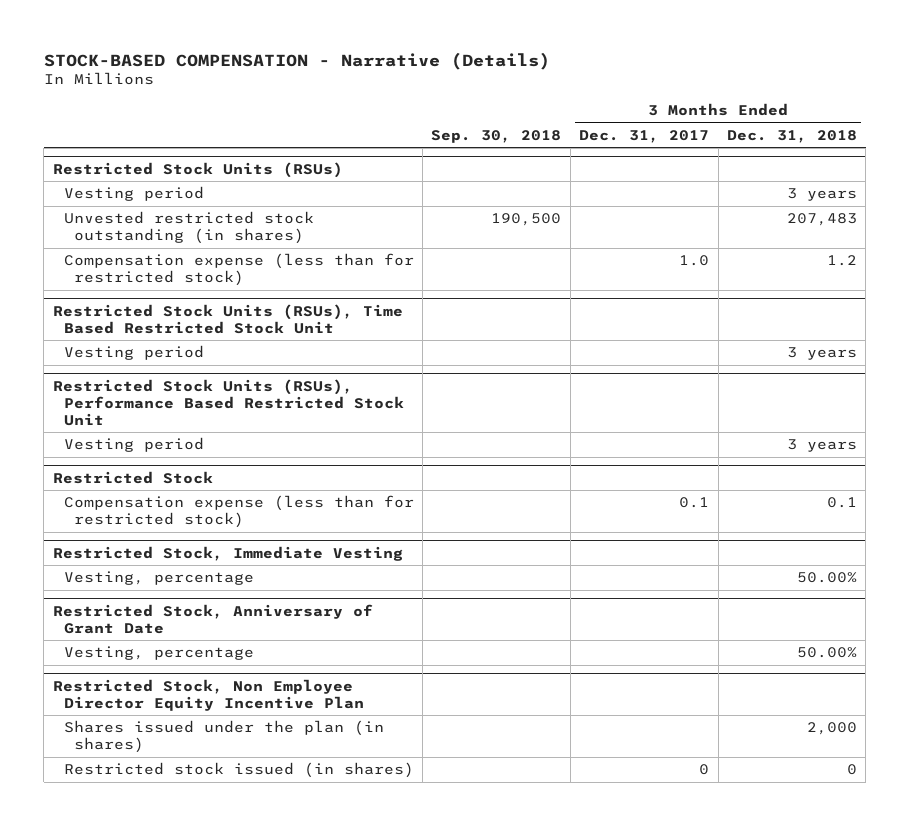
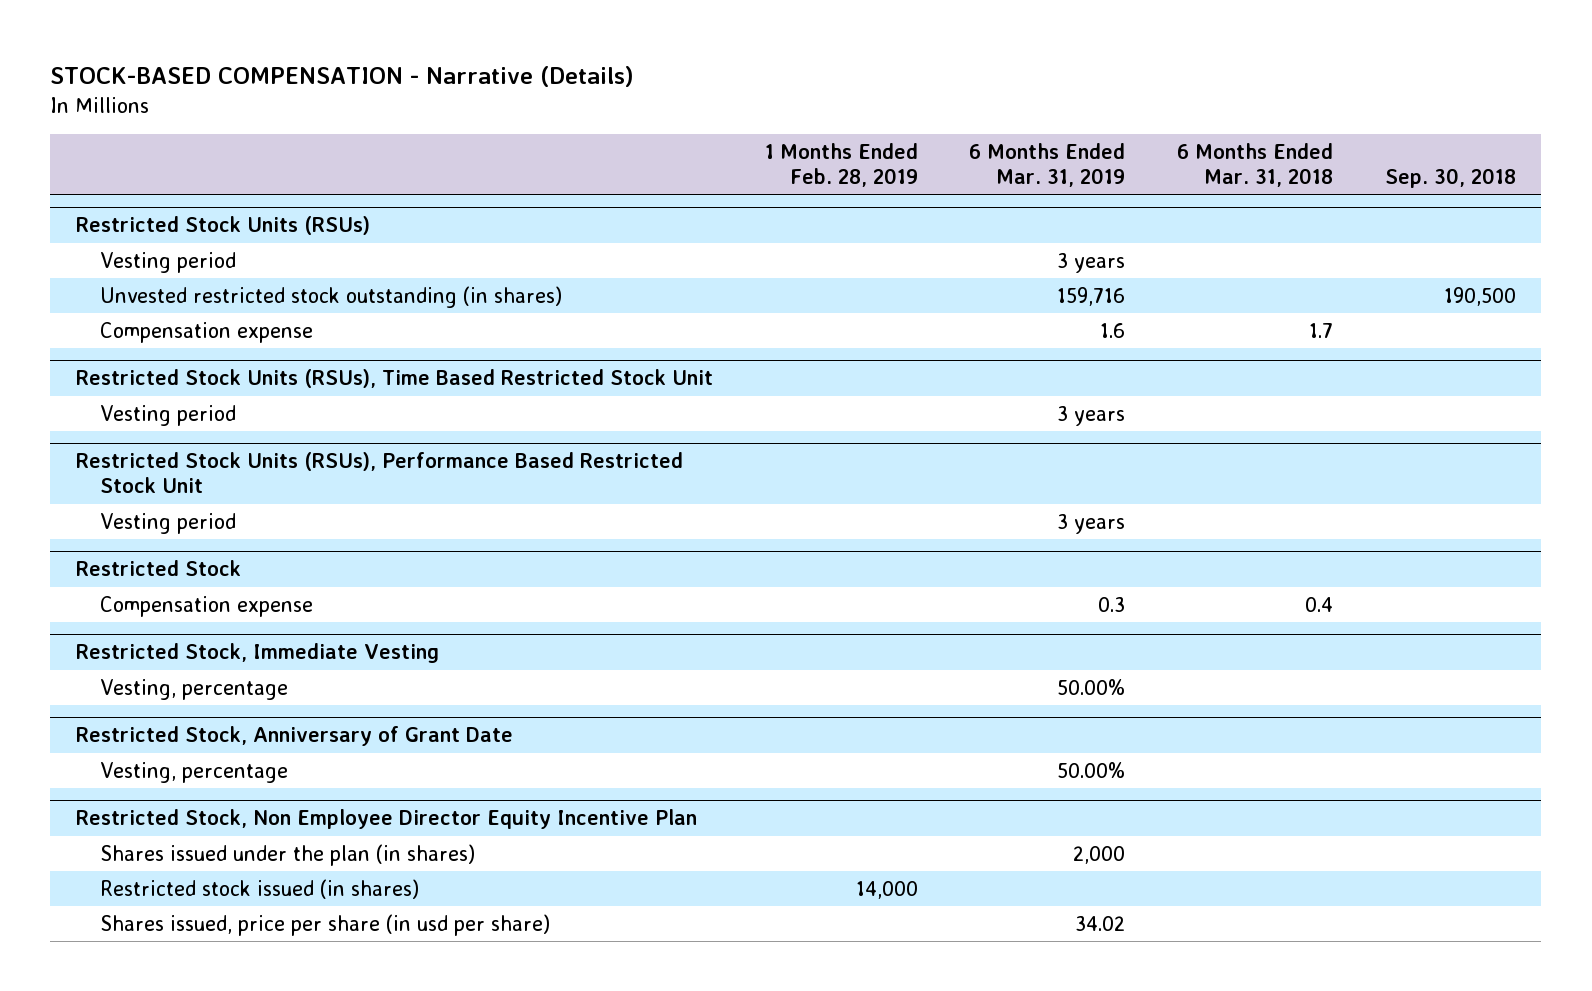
- | Sep. 30, 2018 | 3 Months Ended Dec. 31, 2017 | 3 Months Ended Dec. 31, 2018
+ | 1 Months Ended Feb. 28, 2019 | 6 Months Ended Mar. 31, 2019 | 6 Months Ended Mar. 31, 2018 | Sep. 30, 2018
@ Restricted Stock Units (RSUs)
- Compensation expense (less than for restricted stock) | | 1.0 | 1.2
+ Compensation expense | | 1.6 | 1.7 |
@ Restricted Stock
- Compensation expense (less than for restricted stock) | | 0.1 | 0.1
+ Compensation expense | | 0.3 | 0.4 |
@ Restricted Stock, Non Employee Director Equity Incentive Plan
+ Shares issued, price per share (in usd per share) | | 34.02 | |

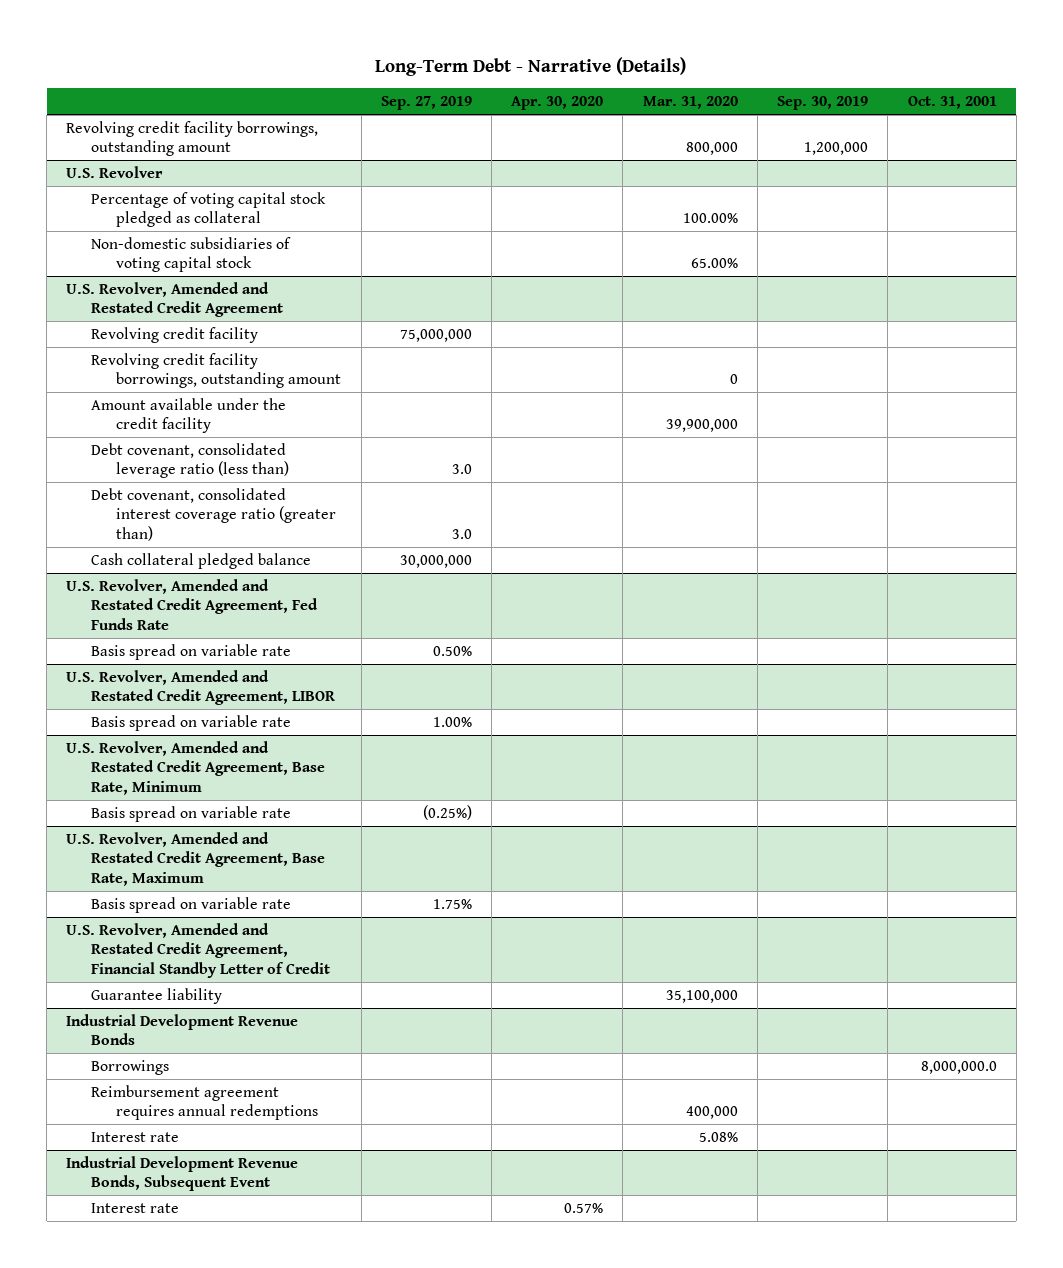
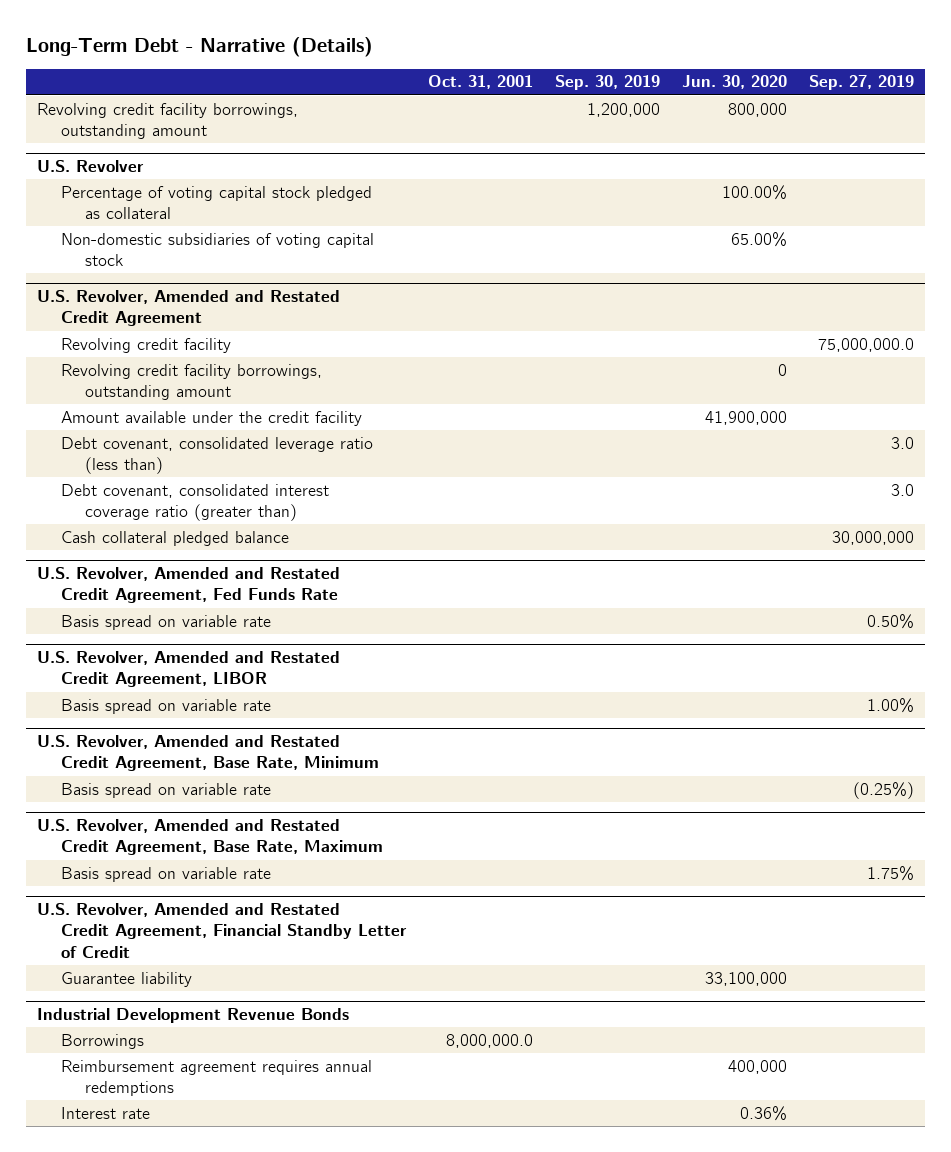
- | Sep. 27, 2019 | Apr. 30, 2020 | Mar. 31, 2020 | Sep. 30, 2019 | Oct. 31, 2001
+ | Oct. 31, 2001 | Sep. 30, 2019 | Jun. 30, 2020 | Sep. 27, 2019
@ U.S. Revolver, Amended and Restated Credit Agreement
- Revolving credit facility | 75,000,000 | | | |
+ Revolving credit facility | | | | 75,000,000.0
- Industrial Development Revenue Bonds, Subsequent Event
- Interest rate | | 0.57% | | |

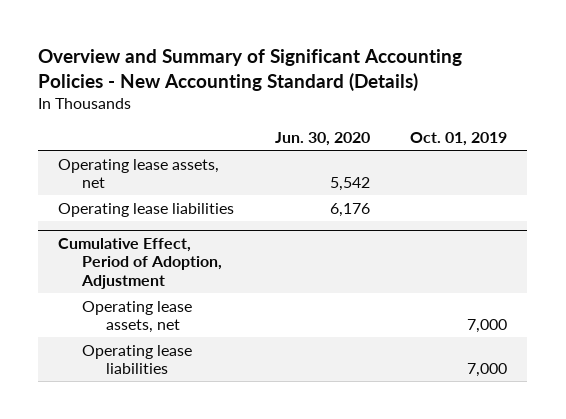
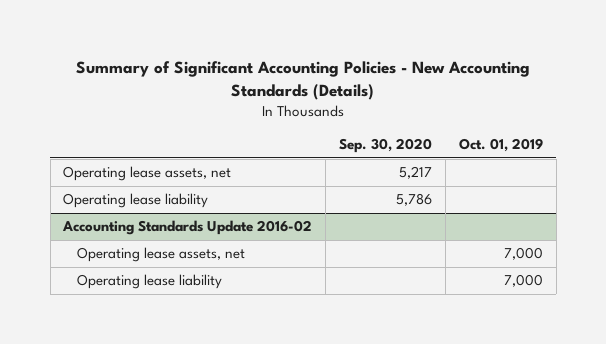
- Overview and Summary of Significant Accounting Policies - New Accounting Standard (Details)
+ Summary of Significant Accounting Policies - New Accounting Standards (Details)
- | Jun. 30, 2020 | Oct. 01, 2019
+ | Sep. 30, 2020 | Oct. 01, 2019
- Operating lease liabilities | 6,176 |
- Cumulative Effect, Period of Adoption, Adjustment
+ Operating lease liability | 5,786 |
+ Accounting Standards Update 2016-02
- Operating lease liabilities | | 7,000
+ Operating lease liability | | 7,000

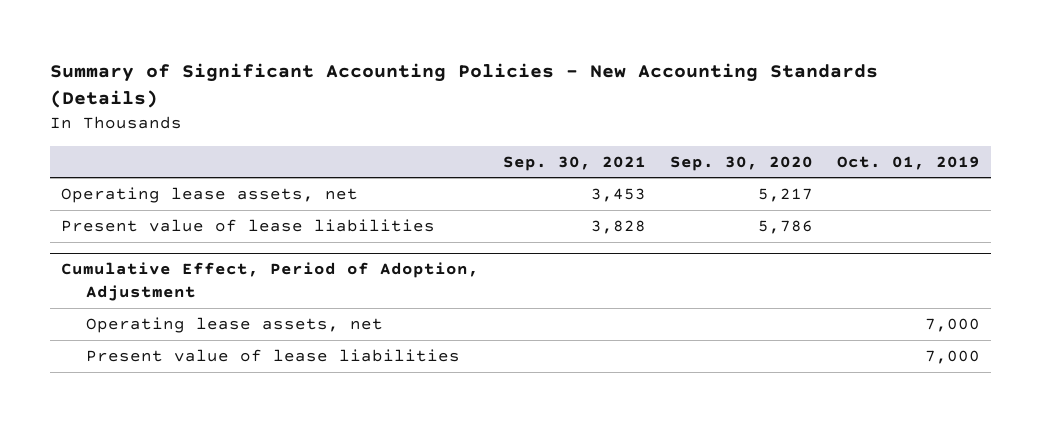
- | Sep. 30, 2020 | Oct. 01, 2019
+ | Sep. 30, 2021 | Sep. 30, 2020 | Oct. 01, 2019
- Operating lease liability | 5,786 |
- Accounting Standards Update 2016-02
+ Present value of lease liabilities | 3,828 | 5,786 |
+ Cumulative Effect, Period of Adoption, Adjustment
- Operating lease liability | | 7,000
+ Present value of lease liabilities | | | 7,000

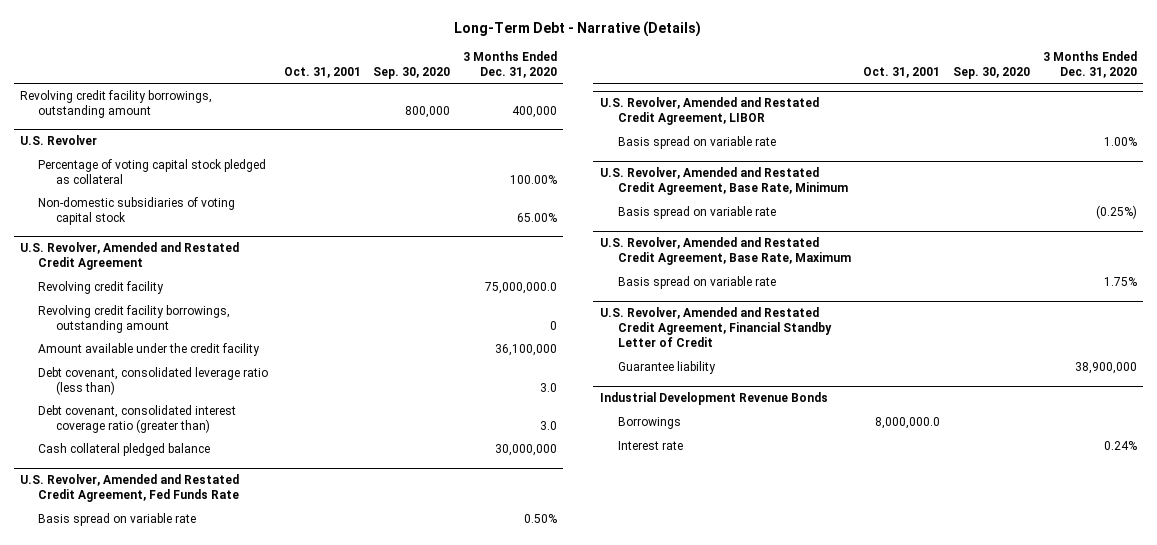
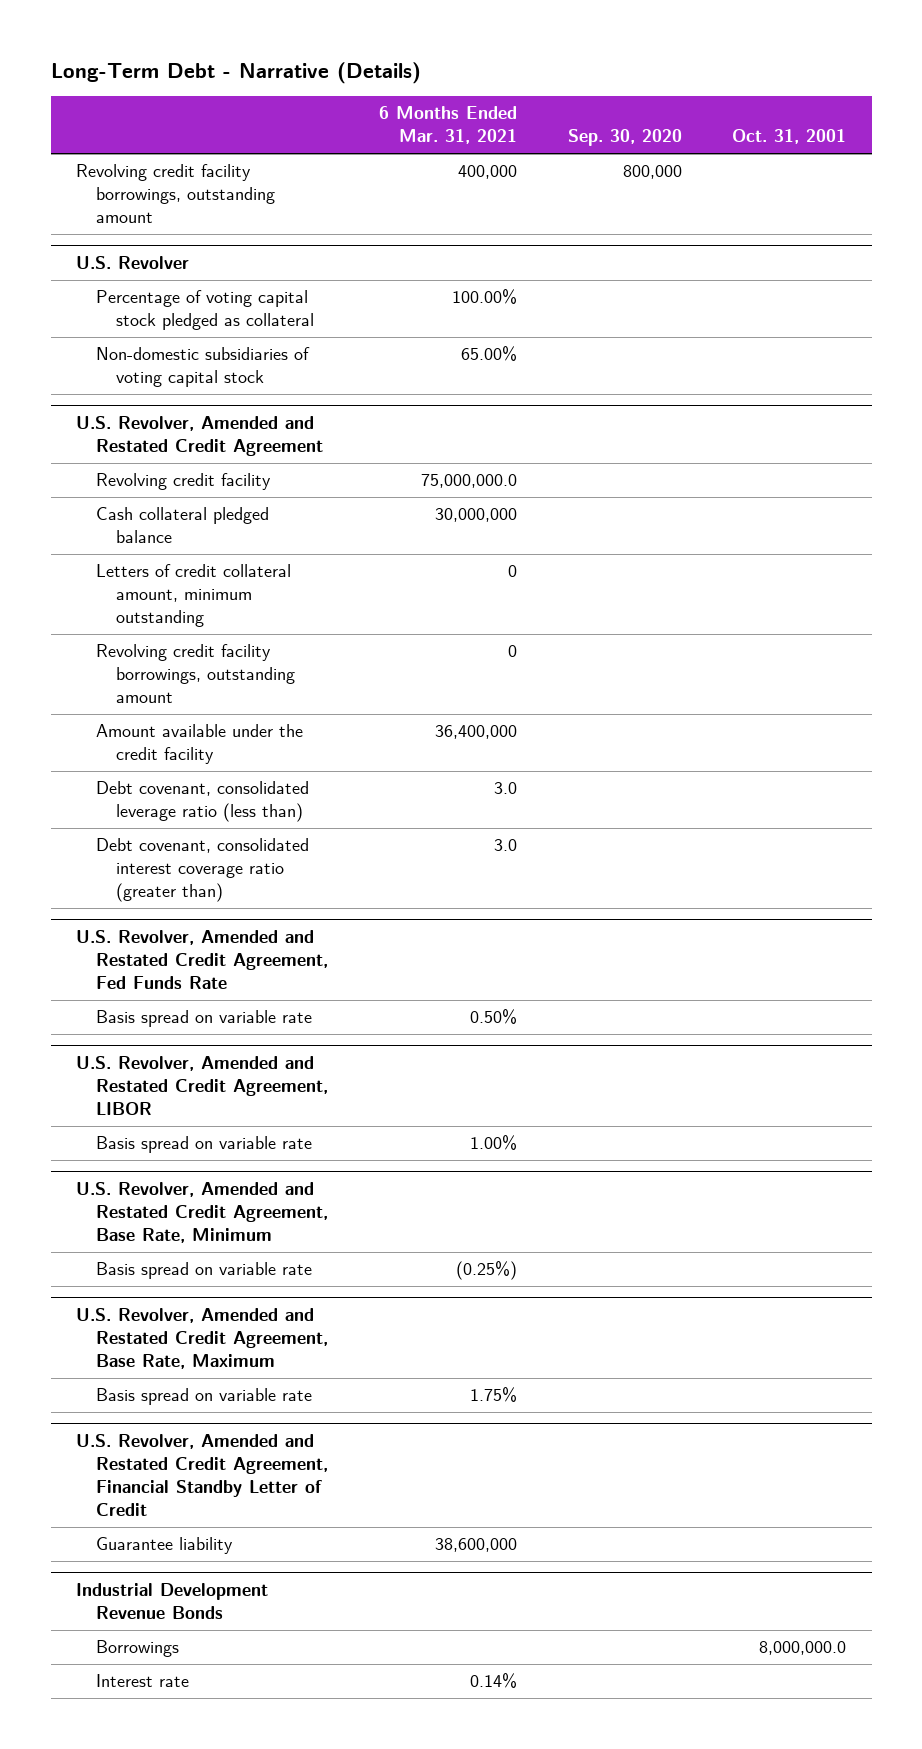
- | Oct. 31, 2001 | Sep. 30, 2020 | 3 Months Ended Dec. 31, 2020
+ | 6 Months Ended Mar. 31, 2021 | Sep. 30, 2020 | Oct. 31, 2001
@ U.S. Revolver, Amended and Restated Credit Agreement
moved up: Cash collateral pledged balance | 30,000,000 | |
+ Letters of credit collateral amount, minimum outstanding | 0 | |

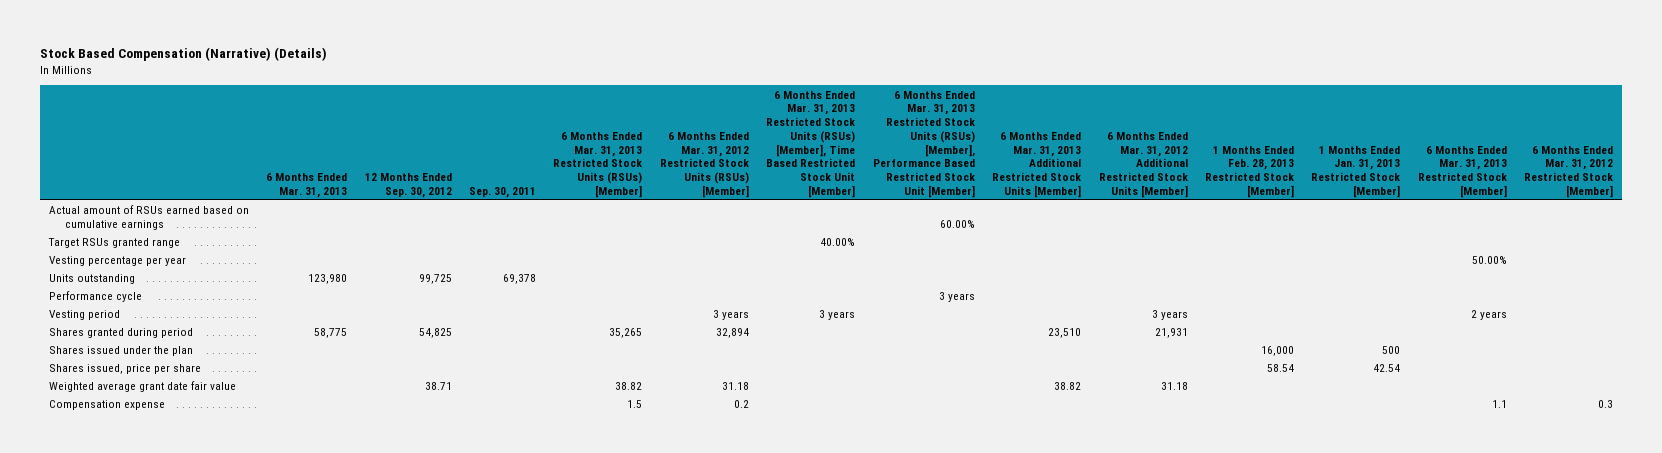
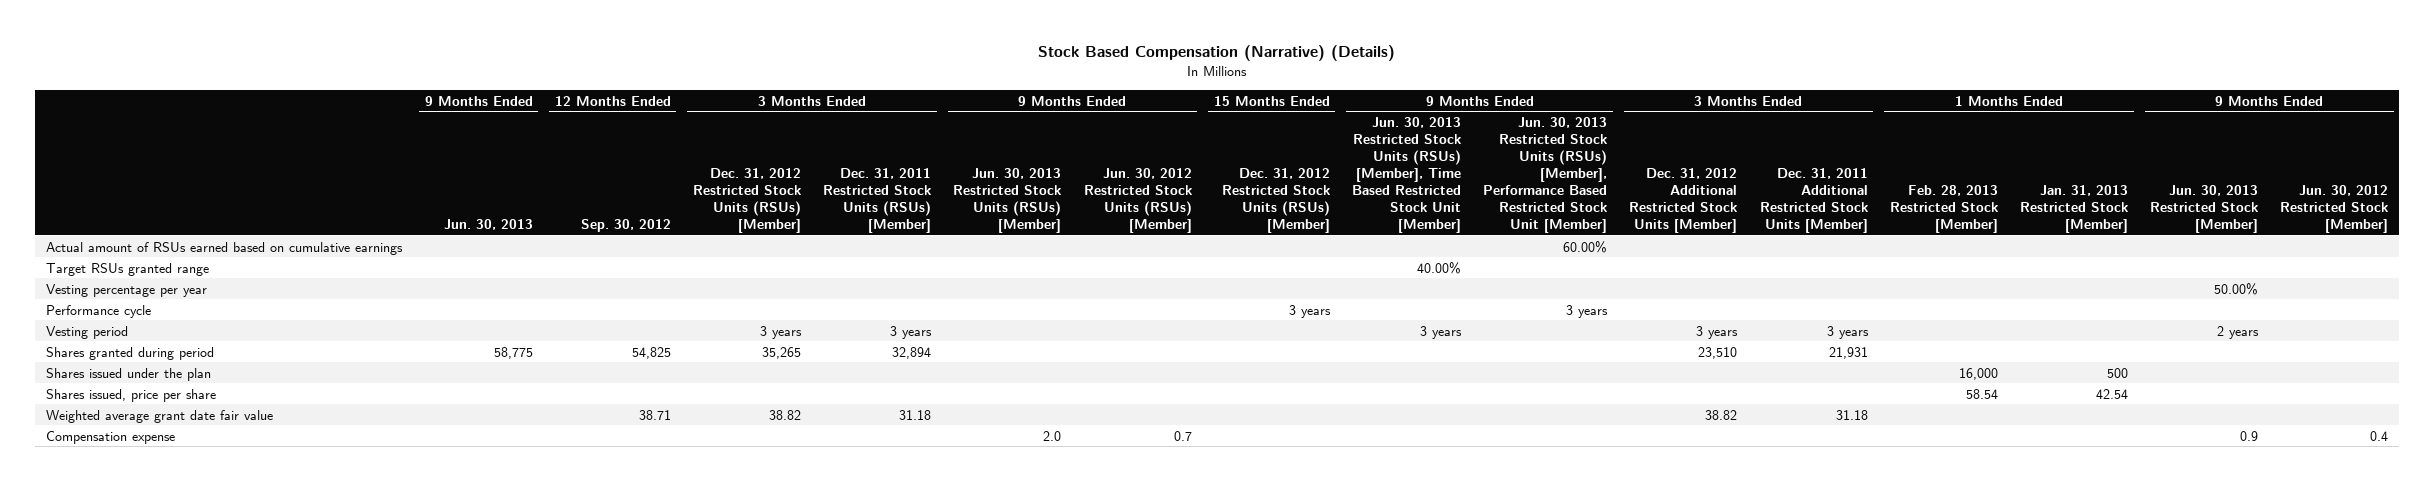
- | 6 Months Ended Mar. 31, 2013 | 12 Months Ended Sep. 30, 2012 | Sep. 30, 2011 | 6 Months Ended Mar. 31, 2013 Restricted Stock Units (RSUs) [Member] | 6 Months Ended Mar. 31, 2012 Restricted Stock Units (RSUs) [Member] | 6 Months Ended Mar. 31, 2013 Restricted Stock Units (RSUs) [Member], Time Based Restricted Stock Unit [Member] | 6 Months Ended Mar. 31, 2013 Restricted Stock Units (RSUs) [Member], Performance Based Restricted Stock Unit [Member] | 6 Months Ended Mar. 31, 2013 Additional Restricted Stock Units [Member] | 6 Months Ended Mar. 31, 2012 Additional Restricted Stock Units [Member] | 1 Months Ended Feb. 28, 2013 Restricted Stock [Member] | 1 Months Ended Jan. 31, 2013 Restricted Stock [Member] | 6 Months Ended Mar. 31, 2013 Restricted Stock [Member] | 6 Months Ended Mar. 31, 2012 Restricted Stock [Member]
+ | 9 Months Ended Jun. 30, 2013 | 12 Months Ended Sep. 30, 2012 | 3 Months Ended Dec. 31, 2012 Restricted Stock Units (RSUs) [Member] | 3 Months Ended Dec. 31, 2011 Restricted Stock Units (RSUs) [Member] | 9 Months Ended Jun. 30, 2013 Restricted Stock Units (RSUs) [Member] | 9 Months Ended Jun. 30, 2012 Restricted Stock Units (RSUs) [Member] | 15 Months Ended Dec. 31, 2012 Restricted Stock Units (RSUs) [Member] | 9 Months Ended Jun. 30, 2013 Restricted Stock Units (RSUs) [Member], Time Based Restricted Stock Unit [Member] | 9 Months Ended Jun. 30, 2013 Restricted Stock Units (RSUs) [Member], Performance Based Restricted Stock Unit [Member] | 3 Months Ended Dec. 31, 2012 Additional Restricted Stock Units [Member] | 3 Months Ended Dec. 31, 2011 Additional Restricted Stock Units [Member] | 1 Months Ended Feb. 28, 2013 Restricted Stock [Member] | 1 Months Ended Jan. 31, 2013 Restricted Stock [Member] | 9 Months Ended Jun. 30, 2013 Restricted Stock [Member] | 9 Months Ended Jun. 30, 2012 Restricted Stock [Member]
- Units outstanding | 123,980 | 99,725 | 69,378 | | | | | | | | | |

